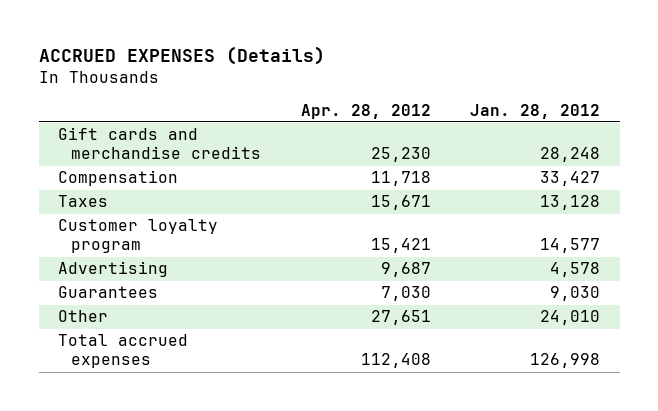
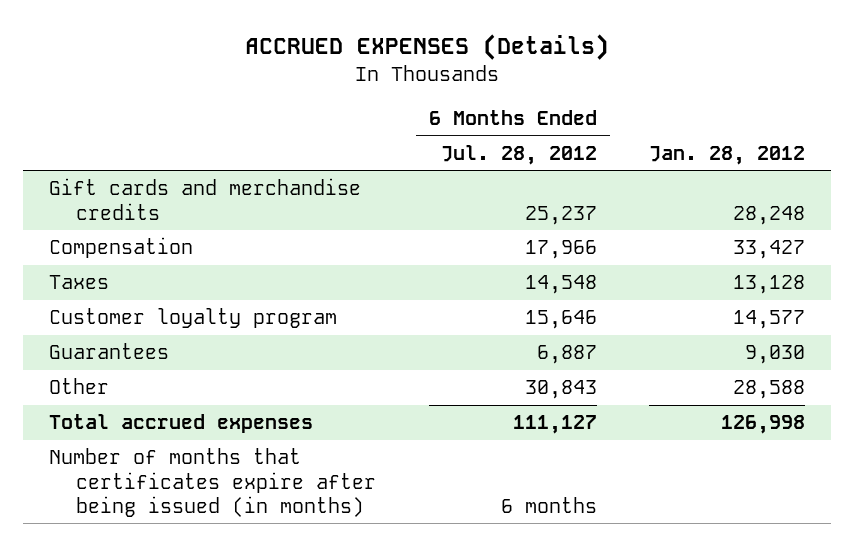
- | Apr. 28, 2012 | Jan. 28, 2012
+ | 6 Months Ended Jul. 28, 2012 | Jan. 28, 2012
- Advertising | 9,687 | 4,578
- Other | 27,651 | 24,010
+ Other | 30,843 | 28,588
+ Number of months that certificates expire after being issued (in months) | 6 months |

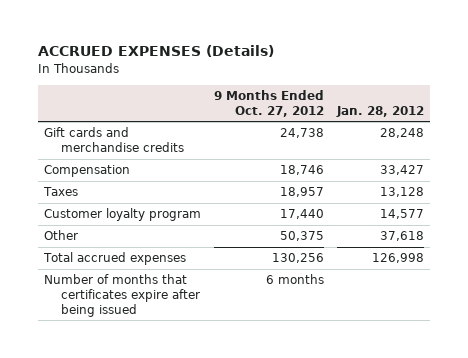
- | 6 Months Ended Jul. 28, 2012 | Jan. 28, 2012
+ | 9 Months Ended Oct. 27, 2012 | Jan. 28, 2012
- Guarantees | 6,887 | 9,030
- Other | 30,843 | 28,588
+ Other | 50,375 | 37,618
- Number of months that certificates expire after being issued (in months) | 6 months |
+ Number of months that certificates expire after being issued | 6 months |

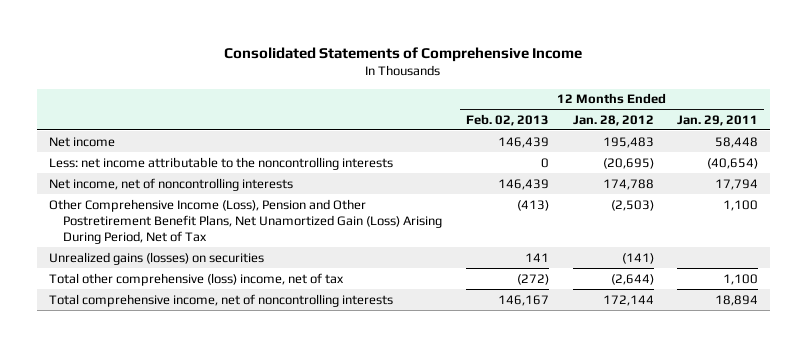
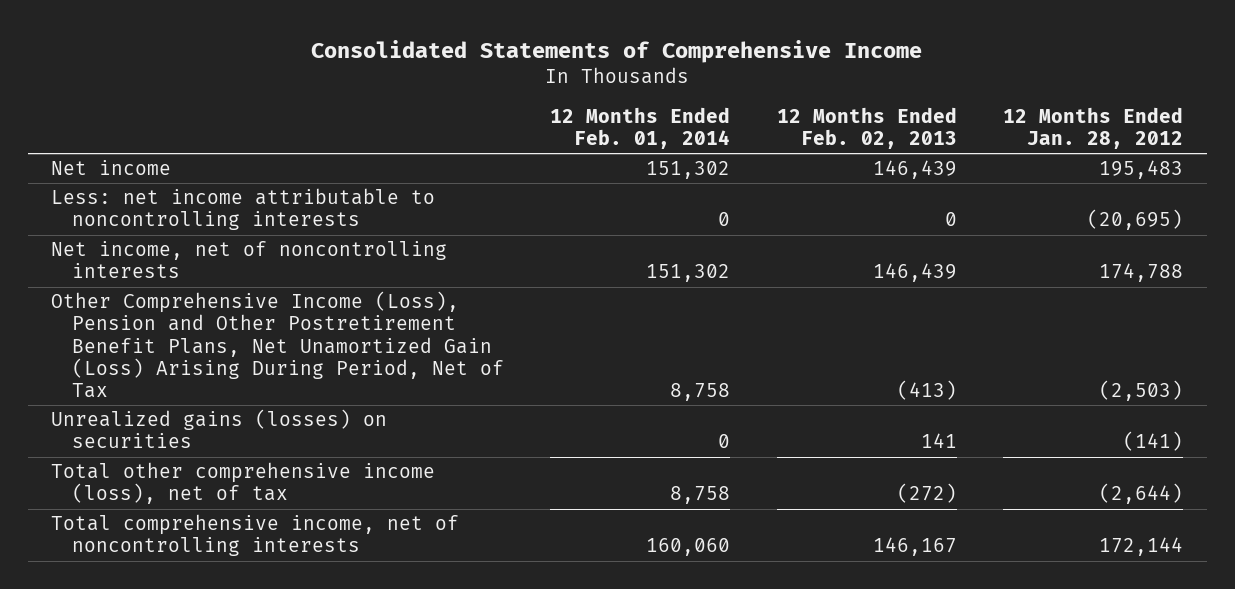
- | 12 Months Ended Feb. 02, 2013 | 12 Months Ended Jan. 28, 2012 | 12 Months Ended Jan. 29, 2011
+ | 12 Months Ended Feb. 01, 2014 | 12 Months Ended Feb. 02, 2013 | 12 Months Ended Jan. 28, 2012
- Less: net income attributable to the noncontrolling interests | 0 | (20,695) | (40,654)
+ Less: net income attributable to noncontrolling interests | 0 | 0 | (20,695)
- Total other comprehensive (loss) income, net of tax | (272) | (2,644) | 1,100
+ Total other comprehensive income (loss), net of tax | 8,758 | (272) | (2,644)

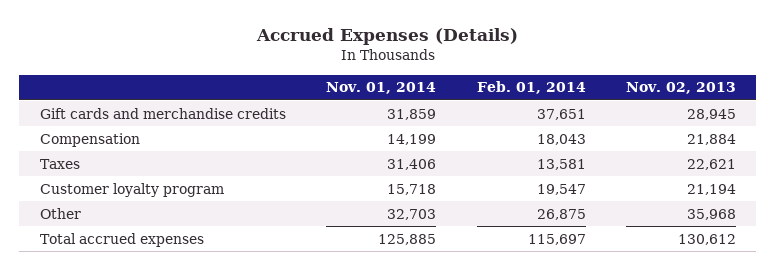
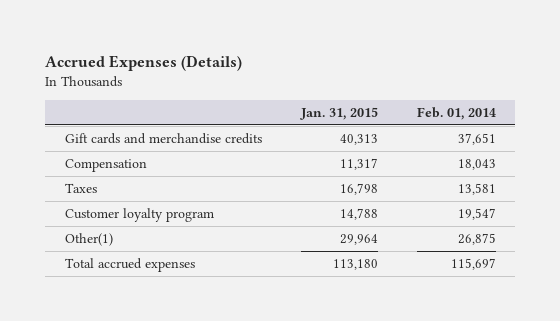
- | Nov. 01, 2014 | Feb. 01, 2014 | Nov. 02, 2013
+ | Jan. 31, 2015 | Feb. 01, 2014
- Other | 32,703 | 26,875 | 35,968
+ Other(1) | 29,964 | 26,875

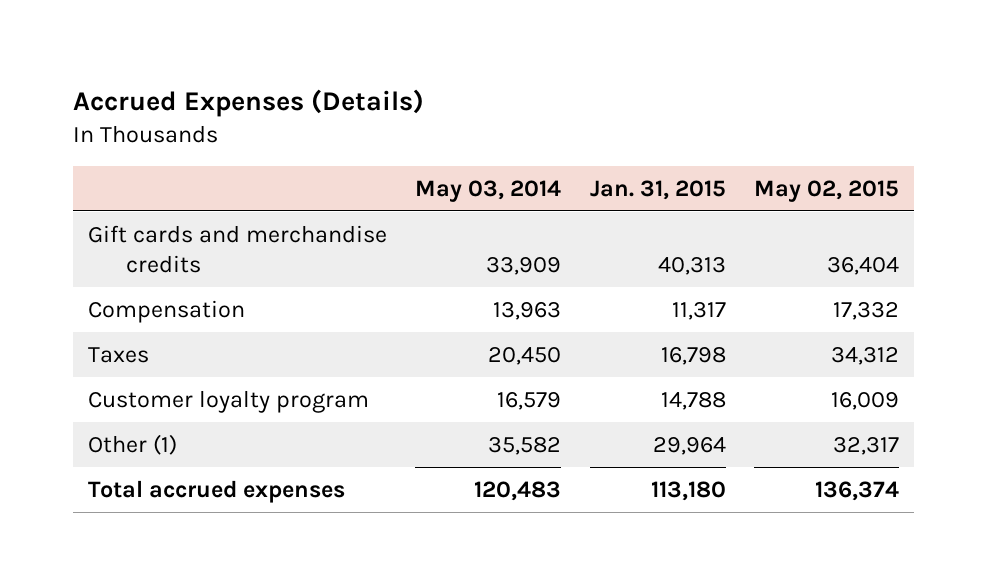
- | Jan. 31, 2015 | Feb. 01, 2014
+ | May 03, 2014 | Jan. 31, 2015 | May 02, 2015
- Other(1) | 29,964 | 26,875
+ Other (1) | 35,582 | 29,964 | 32,317

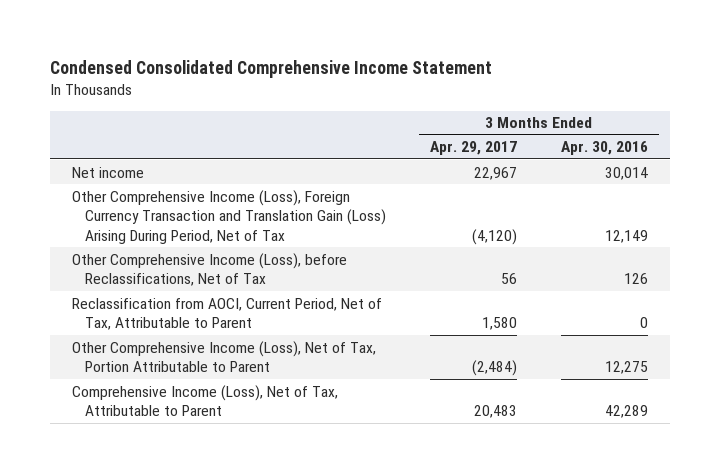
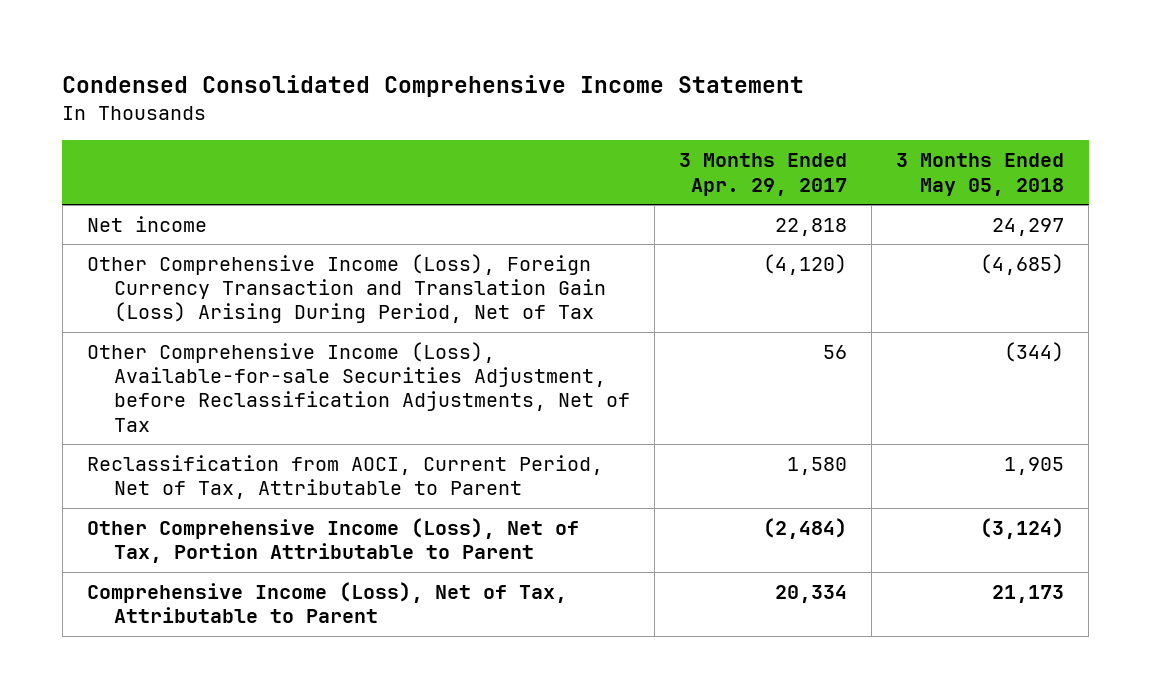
- | 3 Months Ended Apr. 29, 2017 | 3 Months Ended Apr. 30, 2016
+ | 3 Months Ended Apr. 29, 2017 | 3 Months Ended May 05, 2018
- Net income | 22,967 | 30,014
+ Net income | 22,818 | 24,297
- Other Comprehensive Income (Loss), before Reclassifications, Net of Tax | 56 | 126
+ Other Comprehensive Income (Loss), Available-for-sale Securities Adjustment, before Reclassification Adjustments, Net of Tax | 56 | (344)
- Comprehensive Income (Loss), Net of Tax, Attributable to Parent | 20,483 | 42,289
+ Comprehensive Income (Loss), Net of Tax, Attributable to Parent | 20,334 | 21,173

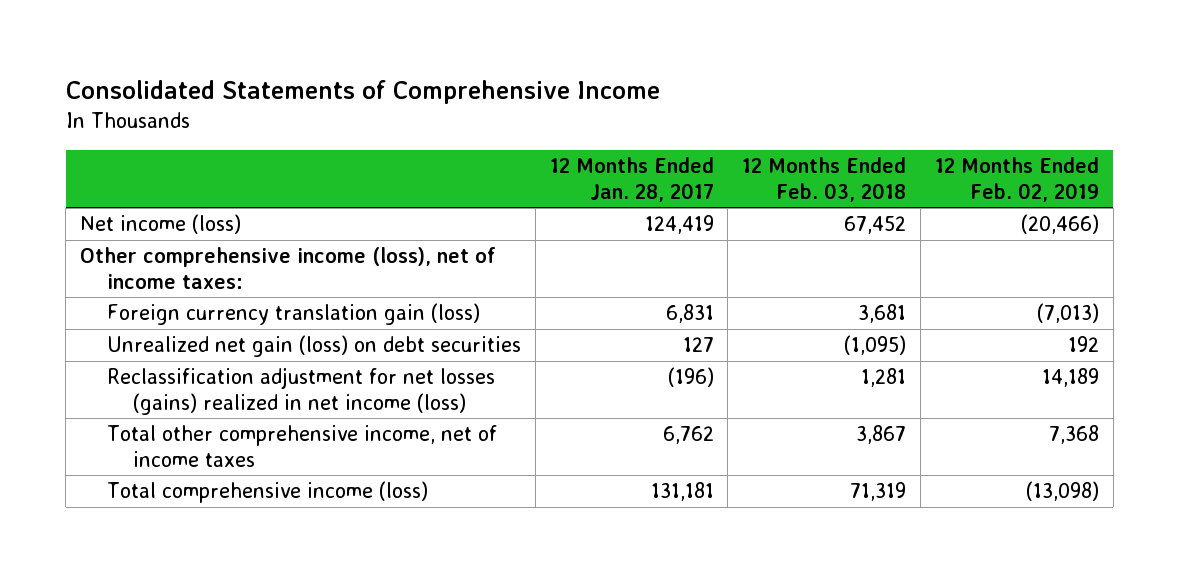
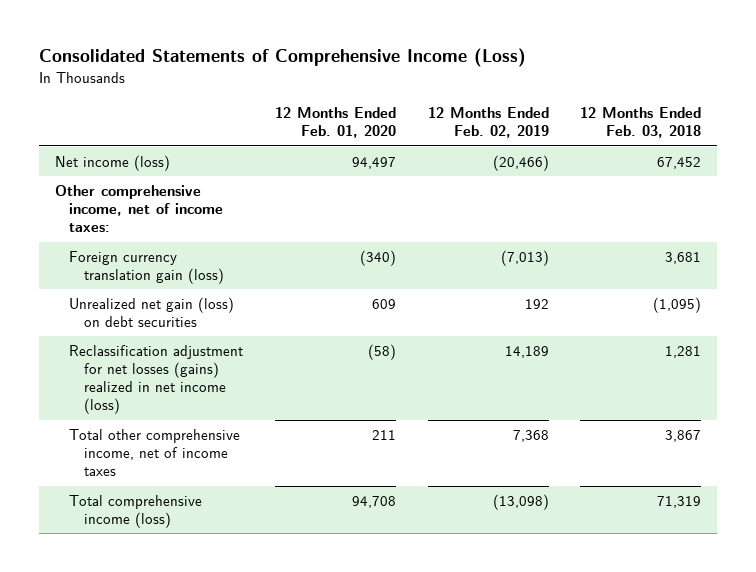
- Consolidated Statements of Comprehensive Income
+ Consolidated Statements of Comprehensive Income (Loss)
- | 12 Months Ended Jan. 28, 2017 | 12 Months Ended Feb. 03, 2018 | 12 Months Ended Feb. 02, 2019
+ | 12 Months Ended Feb. 01, 2020 | 12 Months Ended Feb. 02, 2019 | 12 Months Ended Feb. 03, 2018
- Other comprehensive income (loss), net of income taxes:
+ Other comprehensive income, net of income taxes:

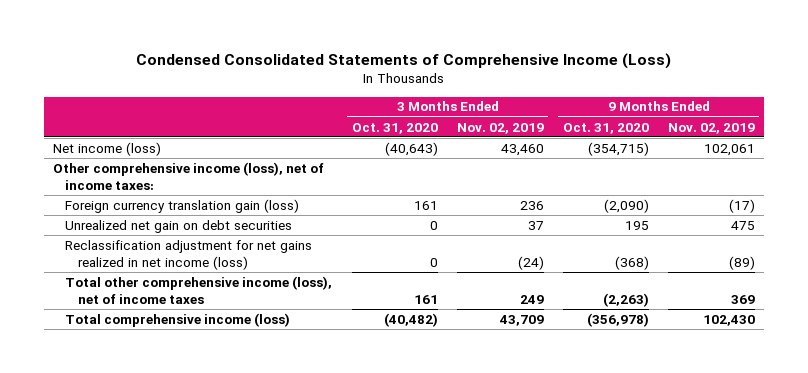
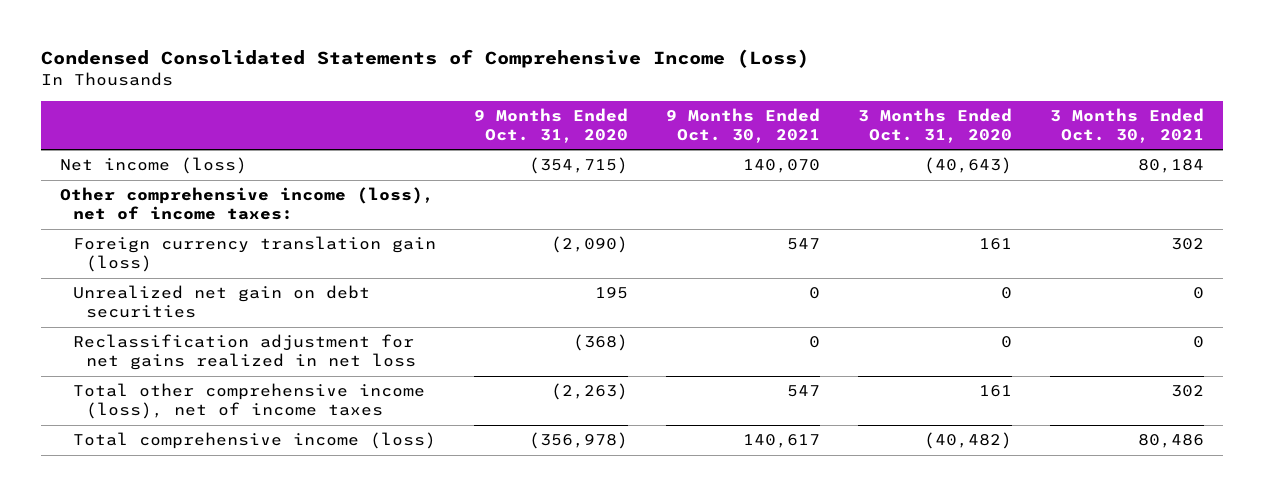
- | 3 Months Ended Oct. 31, 2020 | 3 Months Ended Nov. 02, 2019 | 9 Months Ended Oct. 31, 2020 | 9 Months Ended Nov. 02, 2019
+ | 9 Months Ended Oct. 31, 2020 | 9 Months Ended Oct. 30, 2021 | 3 Months Ended Oct. 31, 2020 | 3 Months Ended Oct. 30, 2021
- Reclassification adjustment for net gains realized in net income (loss) | 0 | (24) | (368) | (89)
+ Reclassification adjustment for net gains realized in net loss | (368) | 0 | 0 | 0

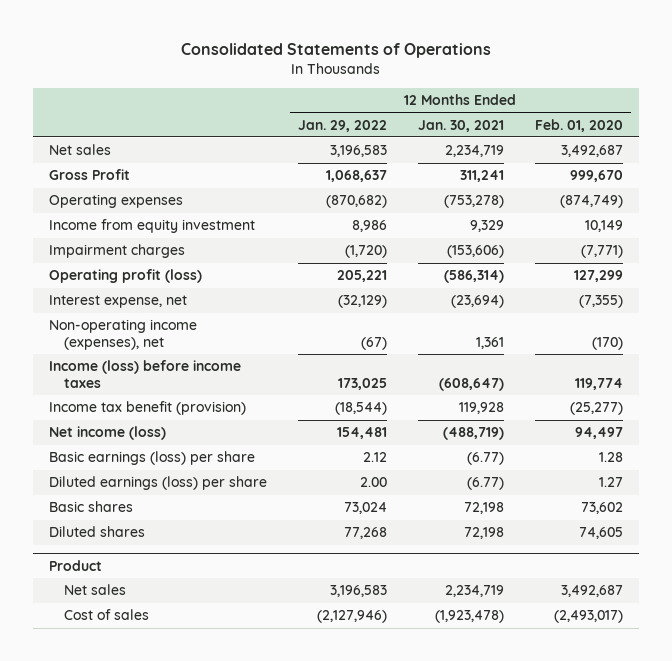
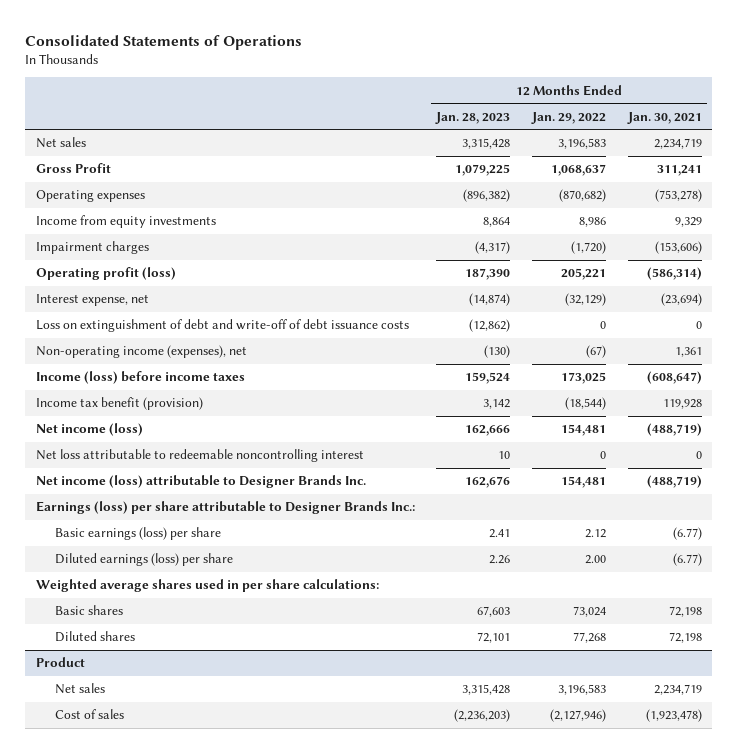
- | 12 Months Ended Jan. 29, 2022 | 12 Months Ended Jan. 30, 2021 | 12 Months Ended Feb. 01, 2020
+ | 12 Months Ended Jan. 28, 2023 | 12 Months Ended Jan. 29, 2022 | 12 Months Ended Jan. 30, 2021
- Income from equity investment | 8,986 | 9,329 | 10,149
+ Income from equity investments | 8,864 | 8,986 | 9,329
+ Loss on extinguishment of debt and write-off of debt issuance costs | (12,862) | 0 | 0
+ Net loss attributable to redeemable noncontrolling interest | 10 | 0 | 0
+ Net income (loss) attributable to Designer Brands Inc. | 162,676 | 154,481 | (488,719)
+ Earnings (loss) per share attributable to Designer Brands Inc.:
+ Weighted average shares used in per share calculations:

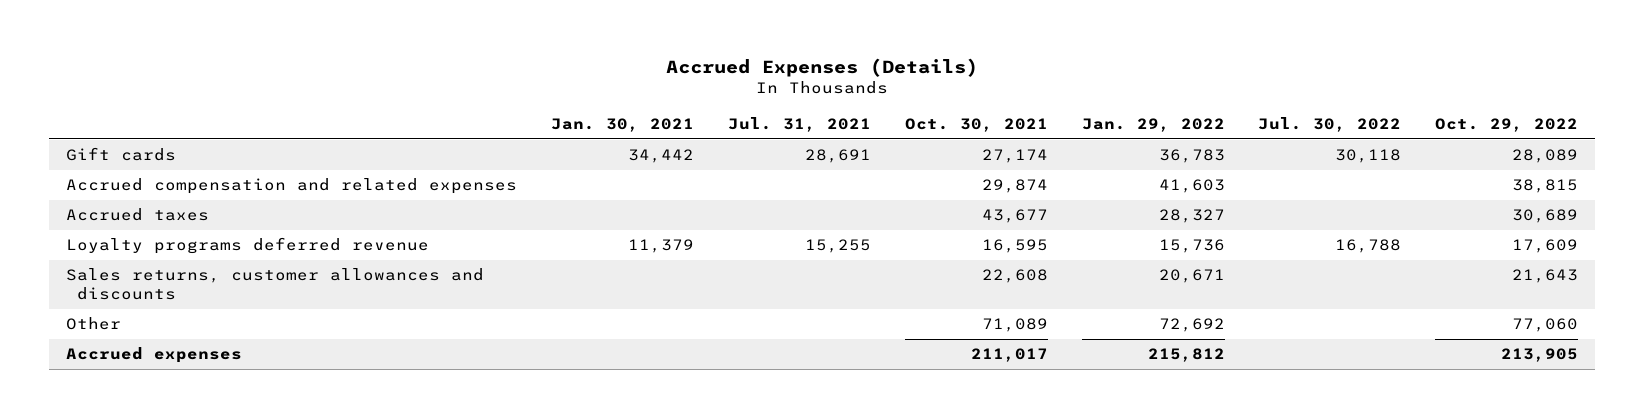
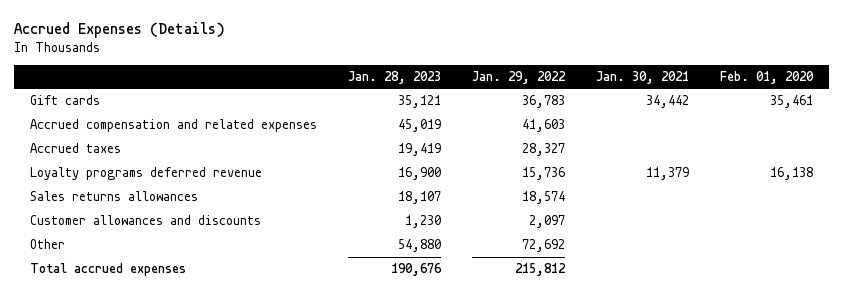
- | Jan. 30, 2021 | Jul. 31, 2021 | Oct. 30, 2021 | Jan. 29, 2022 | Jul. 30, 2022 | Oct. 29, 2022
+ | Jan. 28, 2023 | Jan. 29, 2022 | Jan. 30, 2021 | Feb. 01, 2020
- Sales returns, customer allowances and discounts | | | 22,608 | 20,671 | | 21,643
+ Sales returns allowances | 18,107 | 18,574 | |
+ Customer allowances and discounts | 1,230 | 2,097 | |
- Accrued expenses | | | 211,017 | 215,812 | | 213,905
+ Total accrued expenses | 190,676 | 215,812 | |

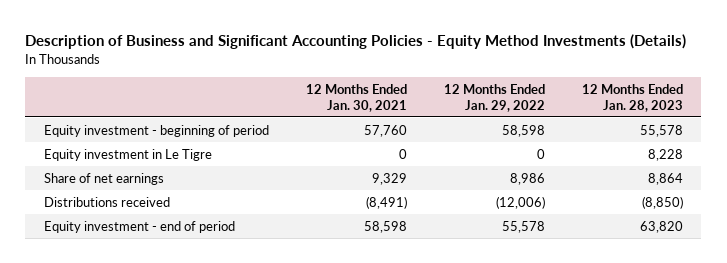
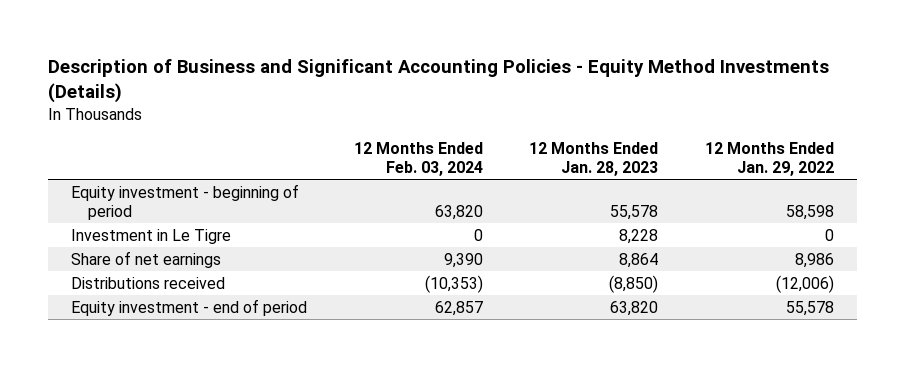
- | 12 Months Ended Jan. 30, 2021 | 12 Months Ended Jan. 29, 2022 | 12 Months Ended Jan. 28, 2023
+ | 12 Months Ended Feb. 03, 2024 | 12 Months Ended Jan. 28, 2023 | 12 Months Ended Jan. 29, 2022
- Equity investment in Le Tigre | 0 | 0 | 8,228
+ Investment in Le Tigre | 0 | 8,228 | 0

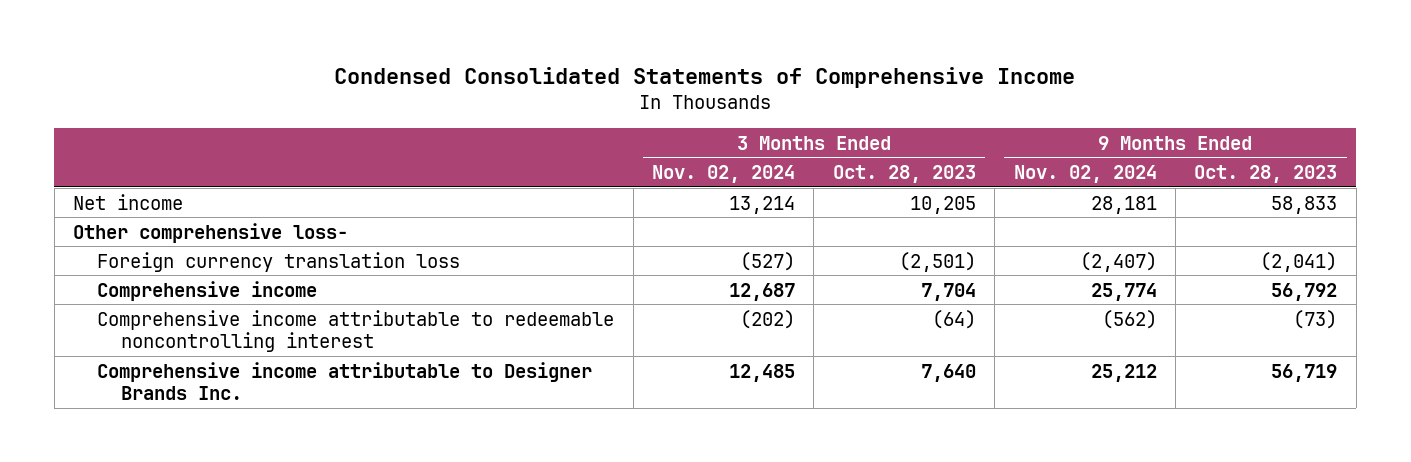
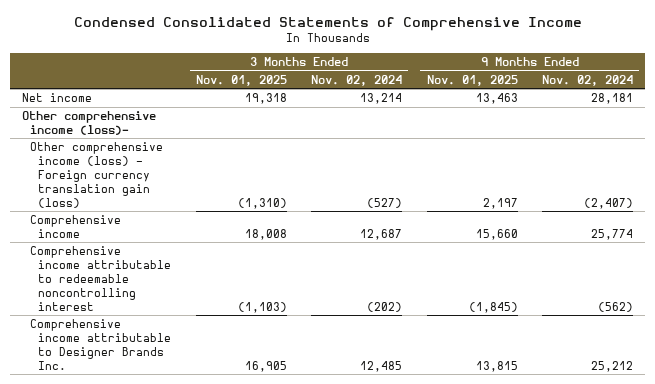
- | 3 Months Ended Nov. 02, 2024 | 3 Months Ended Oct. 28, 2023 | 9 Months Ended Nov. 02, 2024 | 9 Months Ended Oct. 28, 2023
+ | 3 Months Ended Nov. 01, 2025 | 3 Months Ended Nov. 02, 2024 | 9 Months Ended Nov. 01, 2025 | 9 Months Ended Nov. 02, 2024
- Other comprehensive loss-
- Foreign currency translation loss | (527) | (2,501) | (2,407) | (2,041)
+ Other comprehensive income (loss)-
+ Other comprehensive income (loss) - Foreign currency translation gain (loss) | (1,310) | (527) | 2,197 | (2,407)

